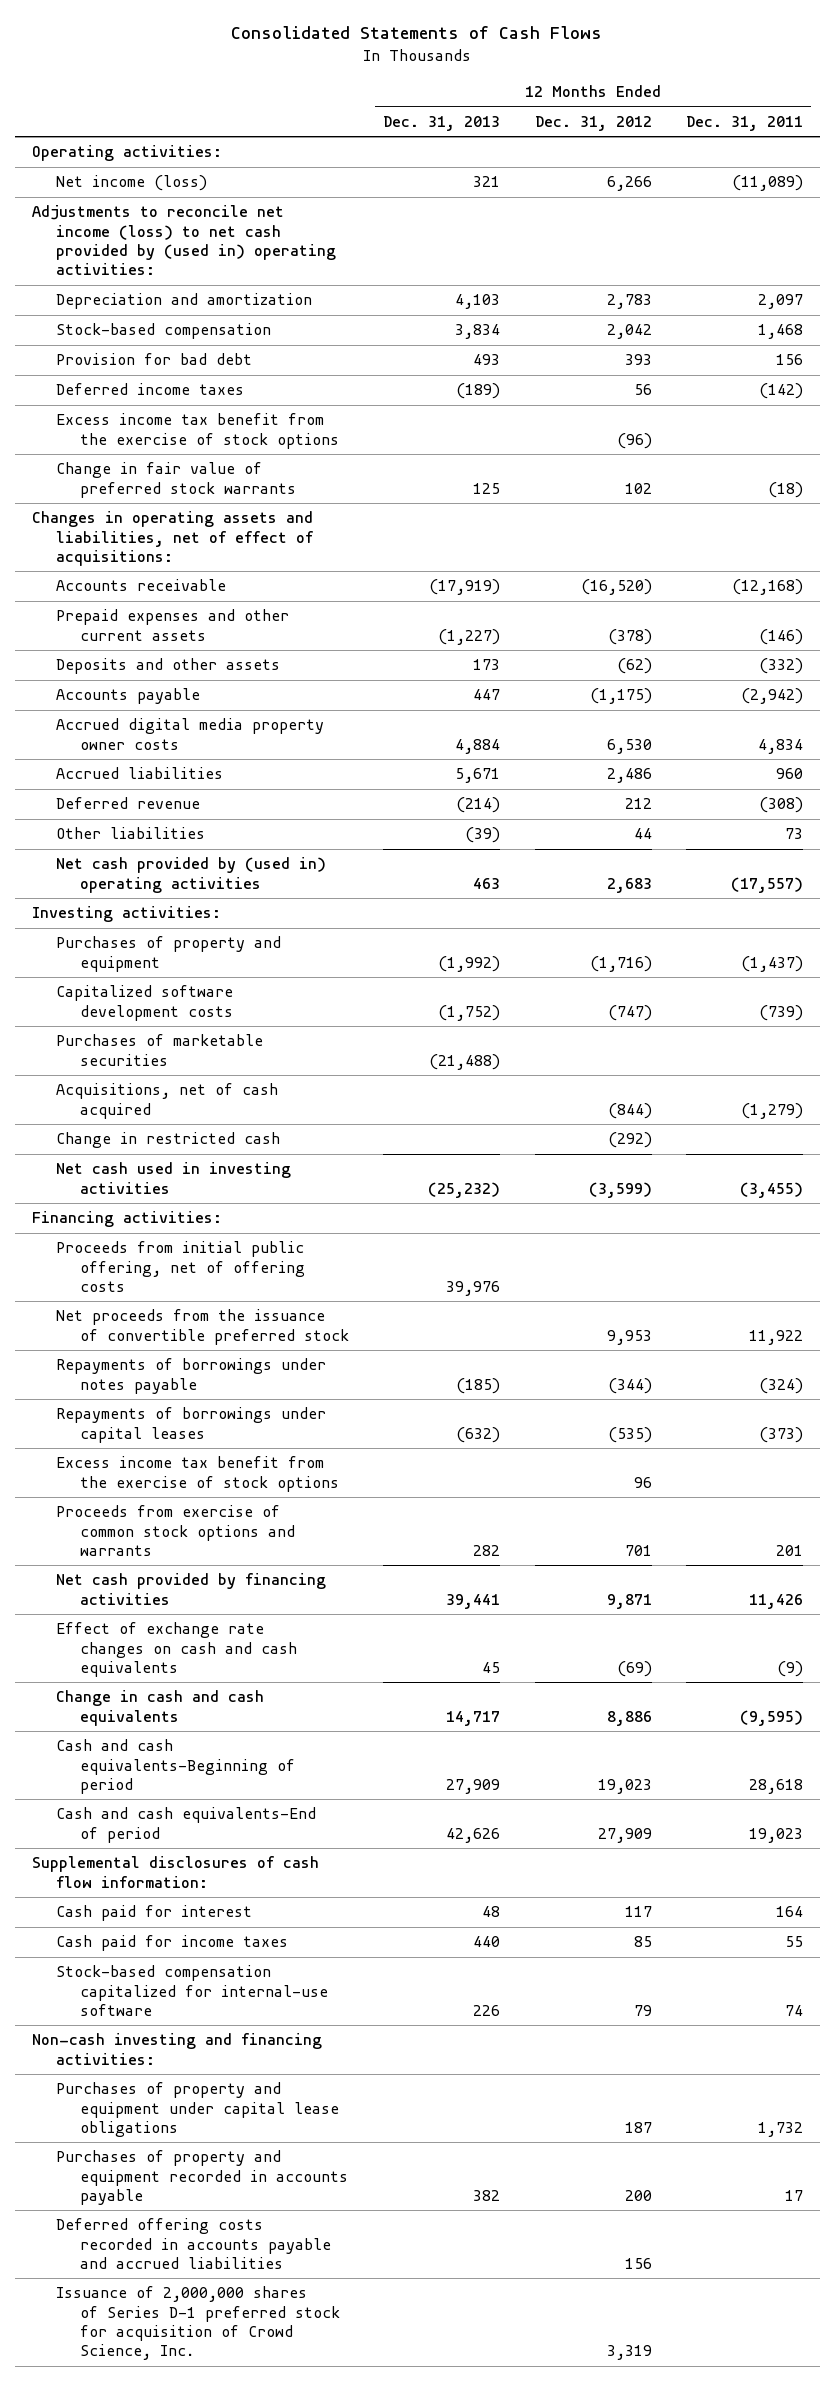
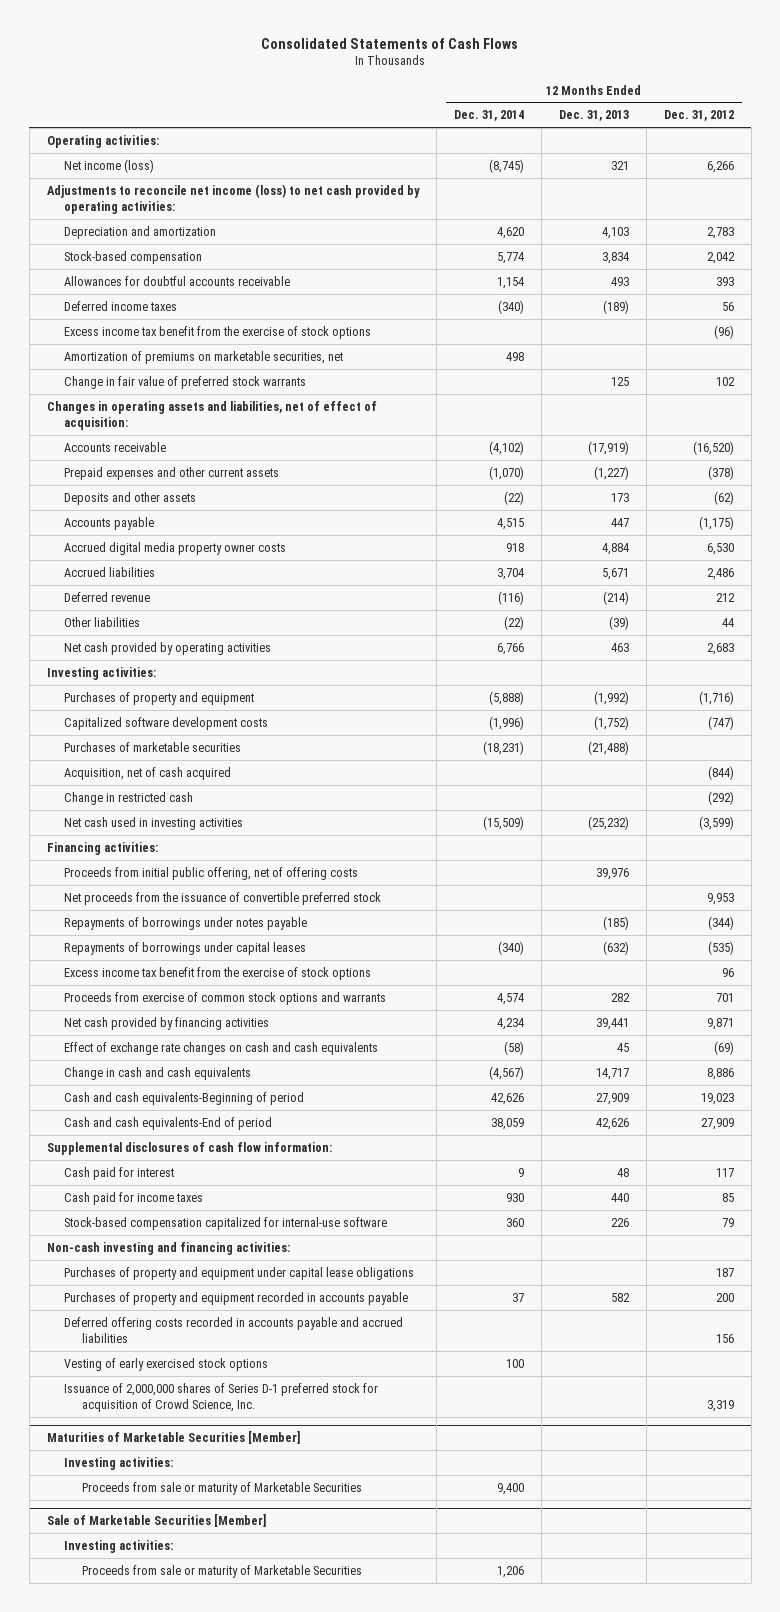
- | 12 Months Ended Dec. 31, 2013 | 12 Months Ended Dec. 31, 2012 | 12 Months Ended Dec. 31, 2011
+ | 12 Months Ended Dec. 31, 2014 | 12 Months Ended Dec. 31, 2013 | 12 Months Ended Dec. 31, 2012
- Adjustments to reconcile net income (loss) to net cash provided by (used in) operating activities:
+ Adjustments to reconcile net income (loss) to net cash provided by operating activities:
- Provision for bad debt | 493 | 393 | 156
+ Allowances for doubtful accounts receivable | 1,154 | 493 | 393
+ Amortization of premiums on marketable securities, net | 498 | |
- Changes in operating assets and liabilities, net of effect of acquisitions:
+ Changes in operating assets and liabilities, net of effect of acquisition:
- Net cash provided by (used in) operating activities | 463 | 2,683 | (17,557)
+ Net cash provided by operating activities | 6,766 | 463 | 2,683
- Acquisitions, net of cash acquired | | (844) | (1,279)
+ Acquisition, net of cash acquired | | | (844)
- Purchases of property and equipment recorded in accounts payable | 382 | 200 | 17
+ Purchases of property and equipment recorded in accounts payable | 37 | 582 | 200
+ Vesting of early exercised stock options | 100 | |
+ Maturities of Marketable Securities [Member]
+ Investing activities:
+ Proceeds from sale or maturity of Marketable Securities | 9,400 | |
+ Sale of Marketable Securities [Member]
+ Investing activities:
+ Proceeds from sale or maturity of Marketable Securities | 1,206 | |

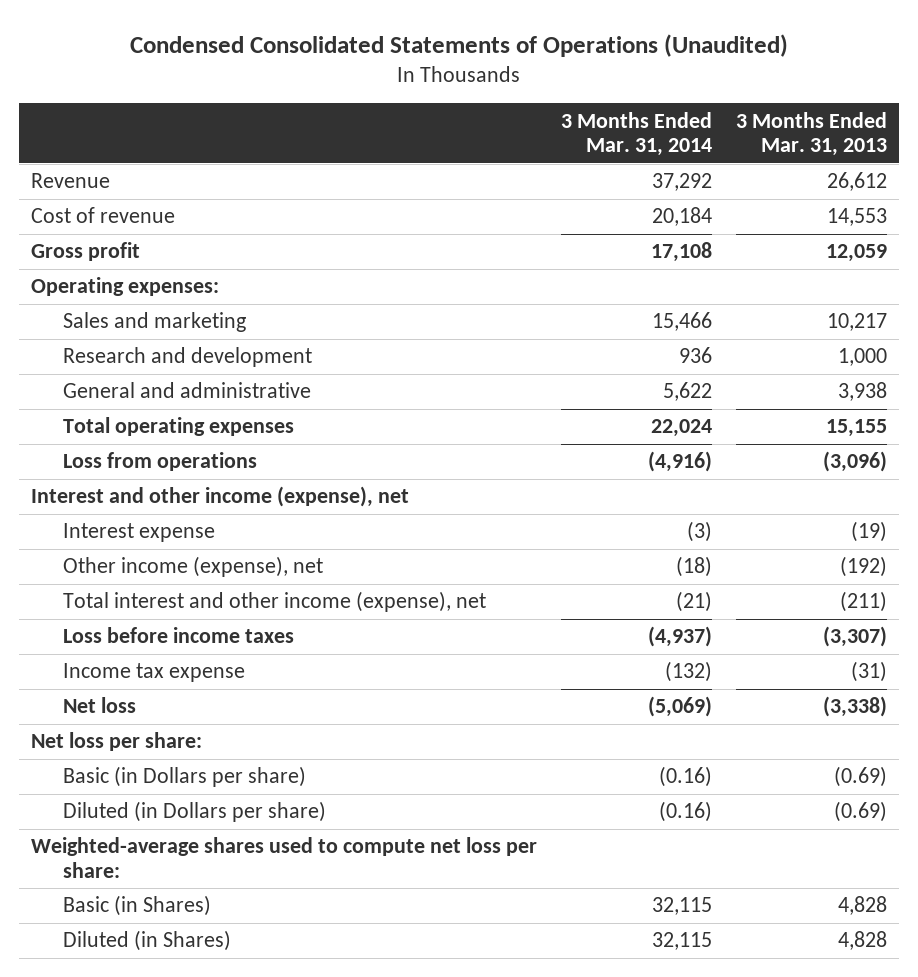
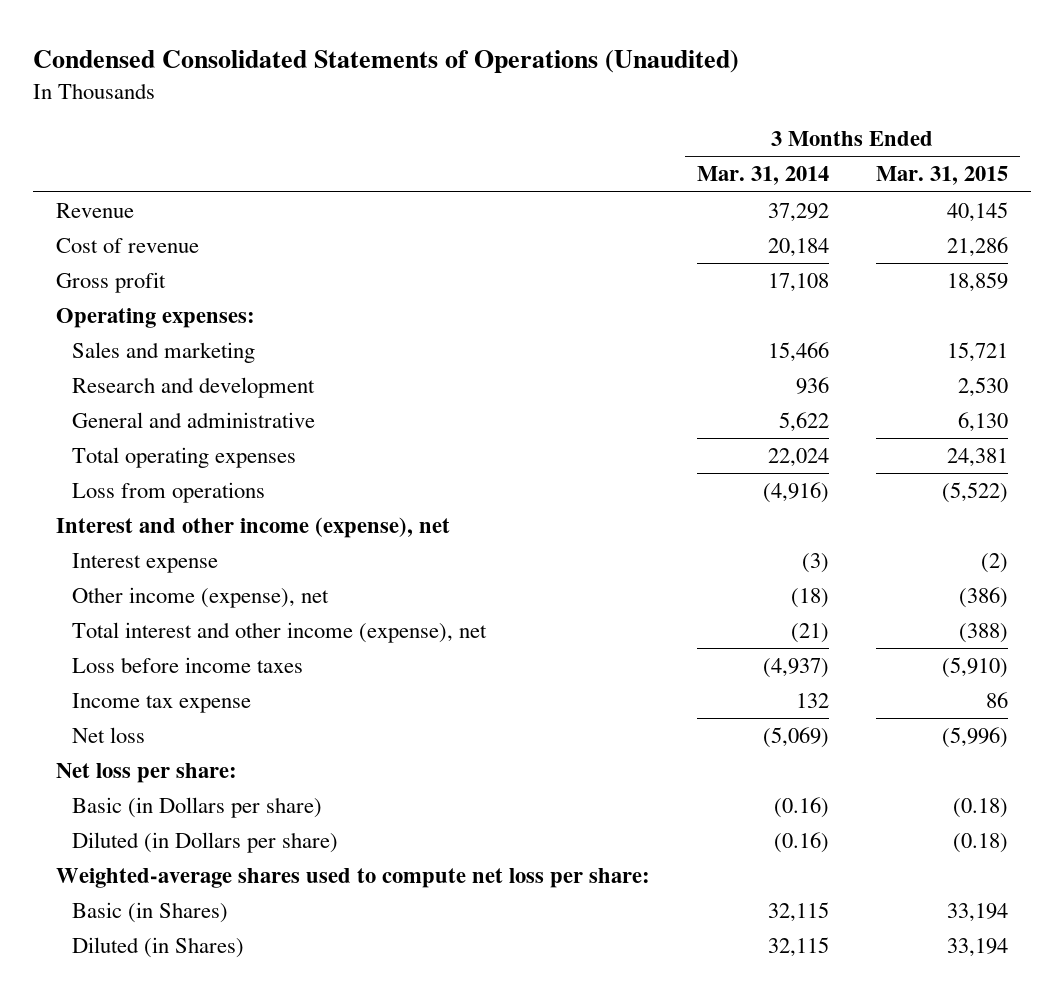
- | 3 Months Ended Mar. 31, 2014 | 3 Months Ended Mar. 31, 2013
+ | 3 Months Ended Mar. 31, 2014 | 3 Months Ended Mar. 31, 2015
- Income tax expense | (132) | (31)
+ Income tax expense | 132 | 86

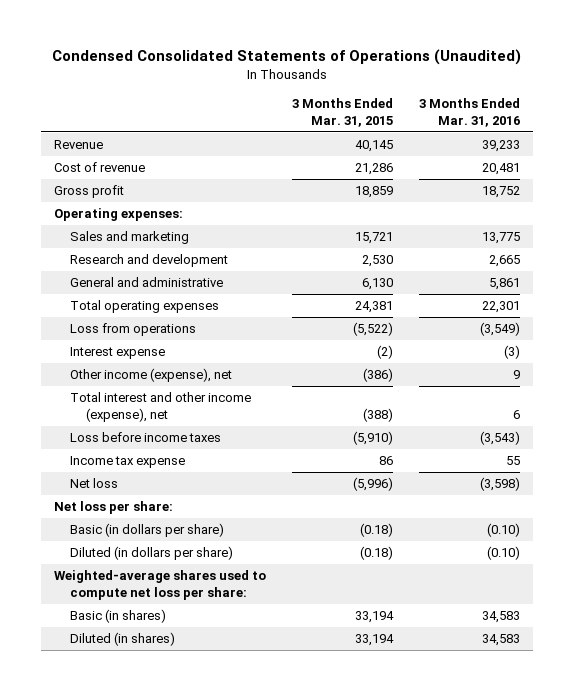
- | 3 Months Ended Mar. 31, 2014 | 3 Months Ended Mar. 31, 2015
+ | 3 Months Ended Mar. 31, 2015 | 3 Months Ended Mar. 31, 2016
- Interest and other income (expense), net
- Basic (in Dollars per share) | (0.16) | (0.18)
- Diluted (in Dollars per share) | (0.16) | (0.18)
+ Basic (in dollars per share) | (0.18) | (0.10)
+ Diluted (in dollars per share) | (0.18) | (0.10)
- Basic (in Shares) | 32,115 | 33,194
- Diluted (in Shares) | 32,115 | 33,194
+ Basic (in shares) | 33,194 | 34,583
+ Diluted (in shares) | 33,194 | 34,583

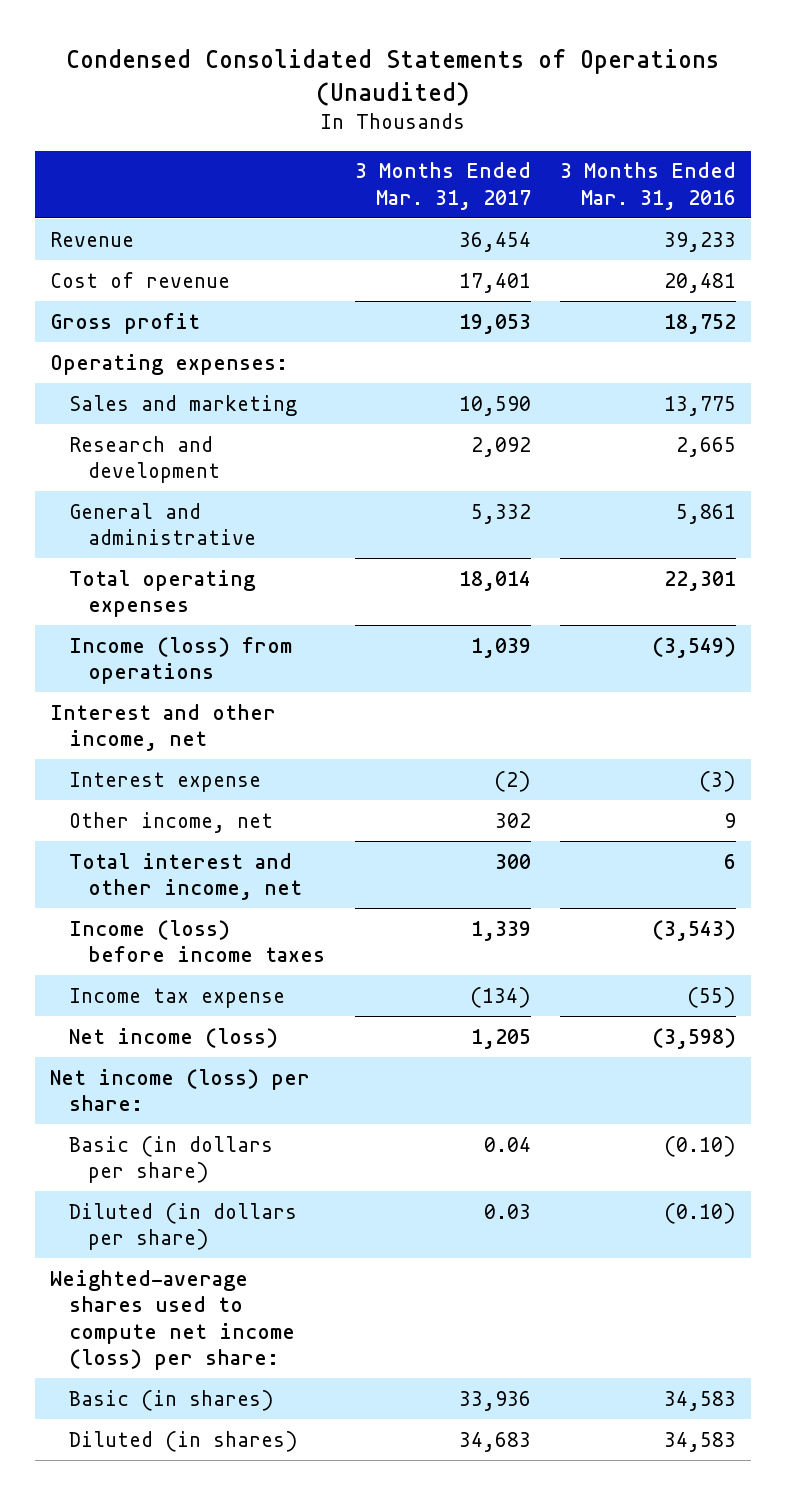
- | 3 Months Ended Mar. 31, 2015 | 3 Months Ended Mar. 31, 2016
+ | 3 Months Ended Mar. 31, 2017 | 3 Months Ended Mar. 31, 2016
- Loss from operations | (5,522) | (3,549)
+ Income (loss) from operations | 1,039 | (3,549)
+ Interest and other income, net
- Other income (expense), net | (386) | 9
- Total interest and other income (expense), net | (388) | 6
- Loss before income taxes | (5,910) | (3,543)
- Income tax expense | 86 | 55
- Net loss | (5,996) | (3,598)
- Net loss per share:
+ Other income, net | 302 | 9
+ Total interest and other income, net | 300 | 6
+ Income (loss) before income taxes | 1,339 | (3,543)
+ Income tax expense | (134) | (55)
+ Net income (loss) | 1,205 | (3,598)
+ Net income (loss) per share:
- Weighted-average shares used to compute net loss per share:
+ Weighted-average shares used to compute net income (loss) per share:

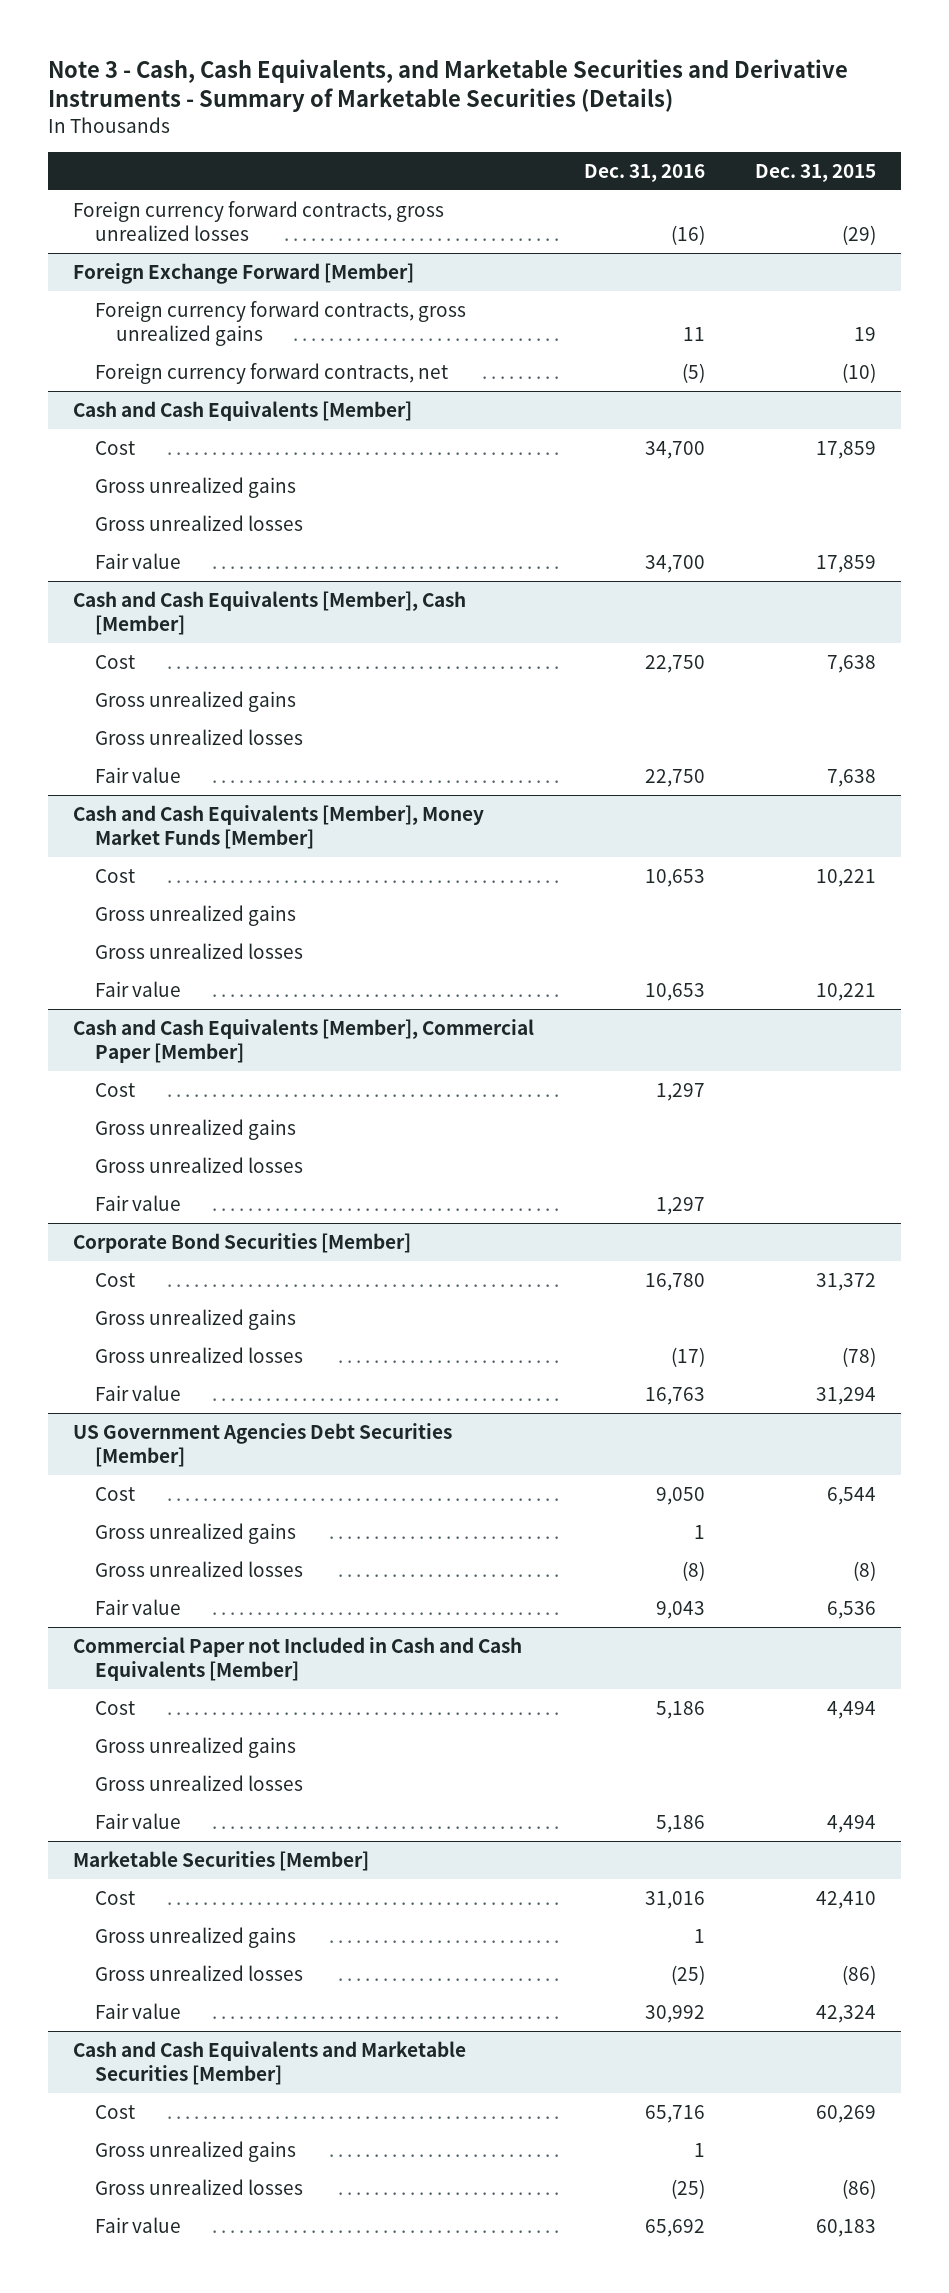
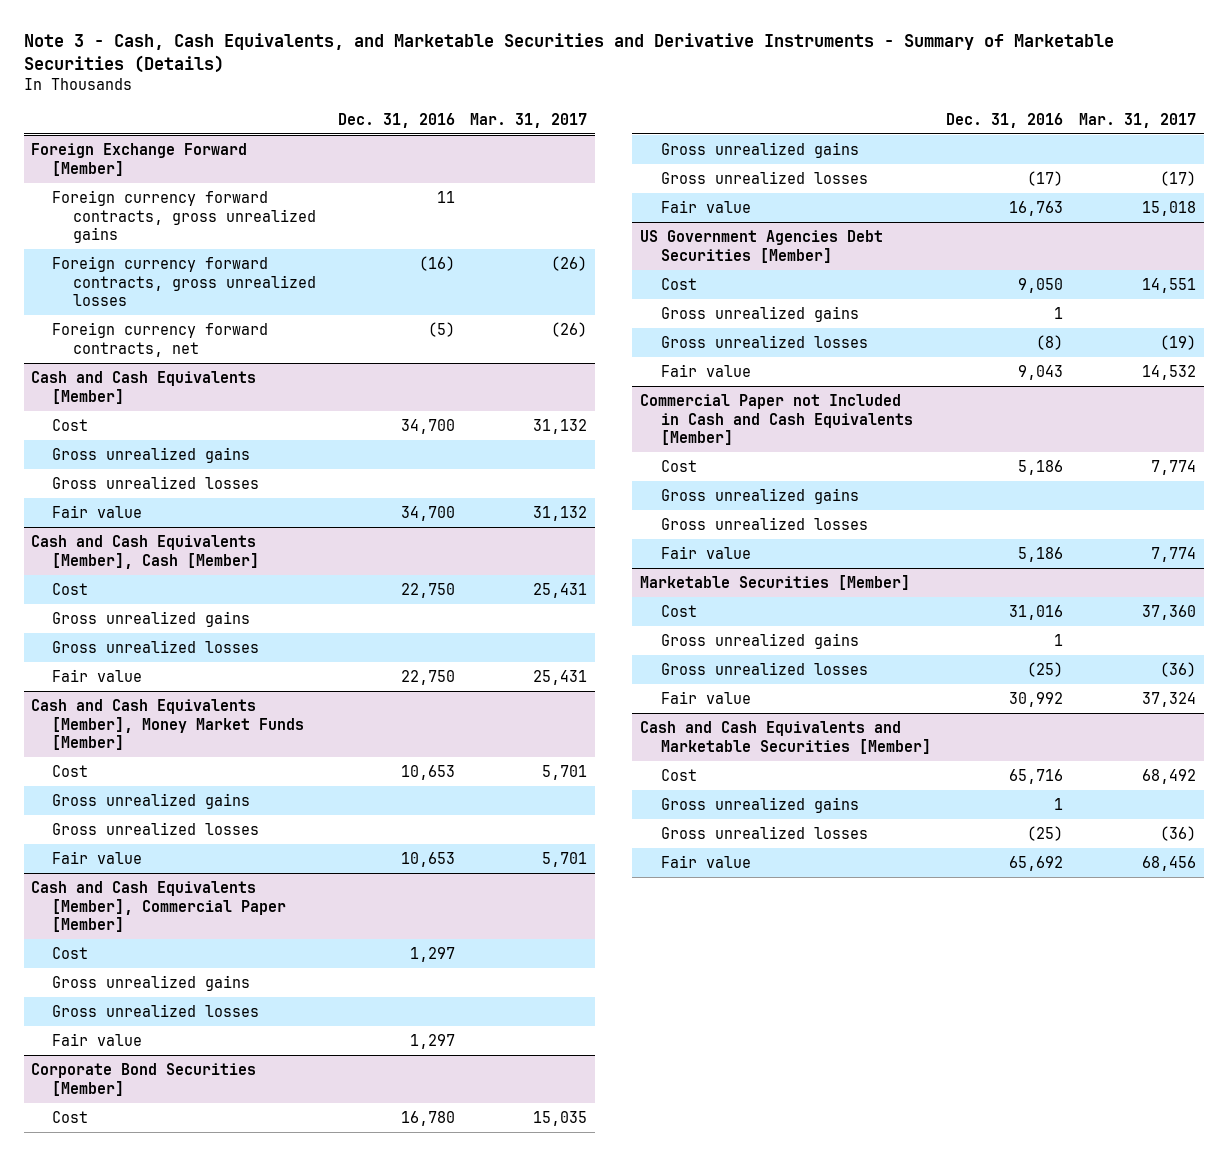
- | Dec. 31, 2016 | Dec. 31, 2015
+ | Dec. 31, 2016 | Mar. 31, 2017
- Foreign currency forward contracts, gross unrealized losses | (16) | (29)
@ Foreign Exchange Forward [Member]
+ Foreign currency forward contracts, gross unrealized losses | (16) | (26)

